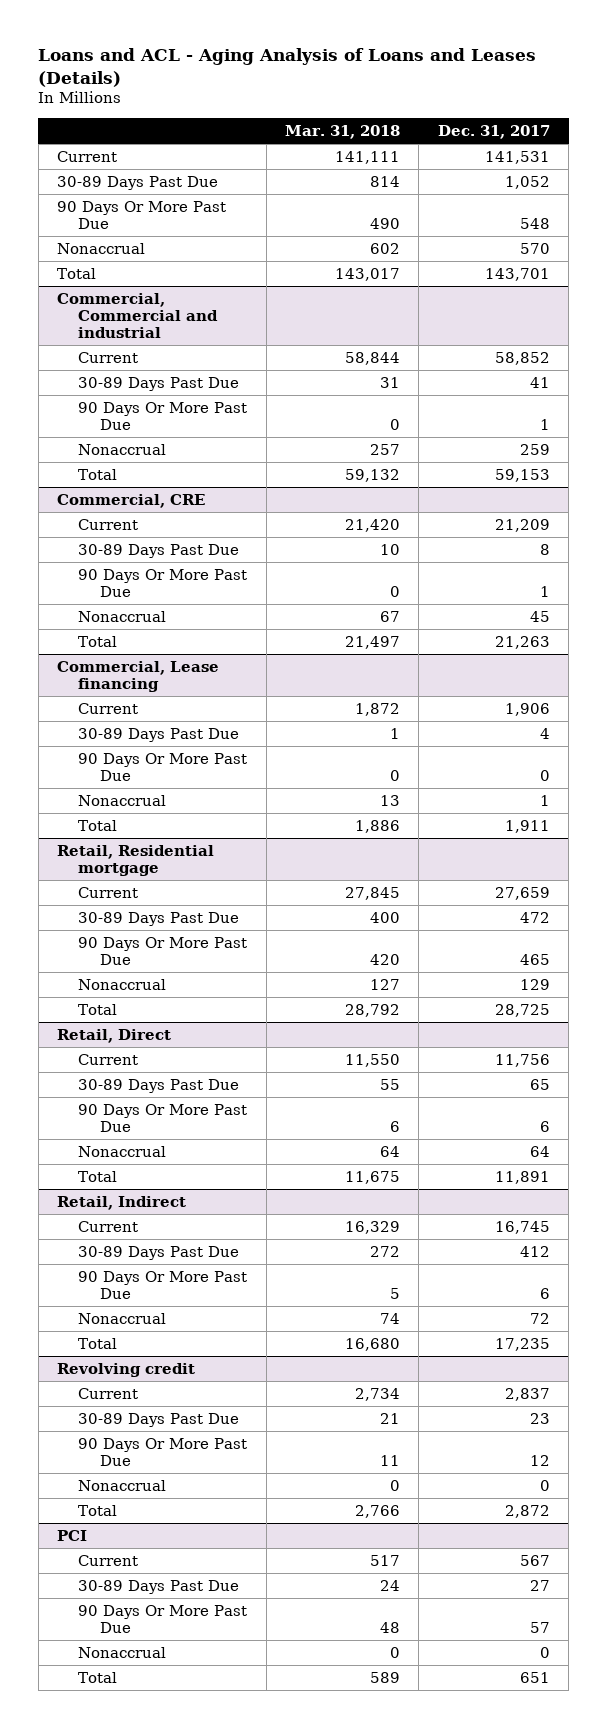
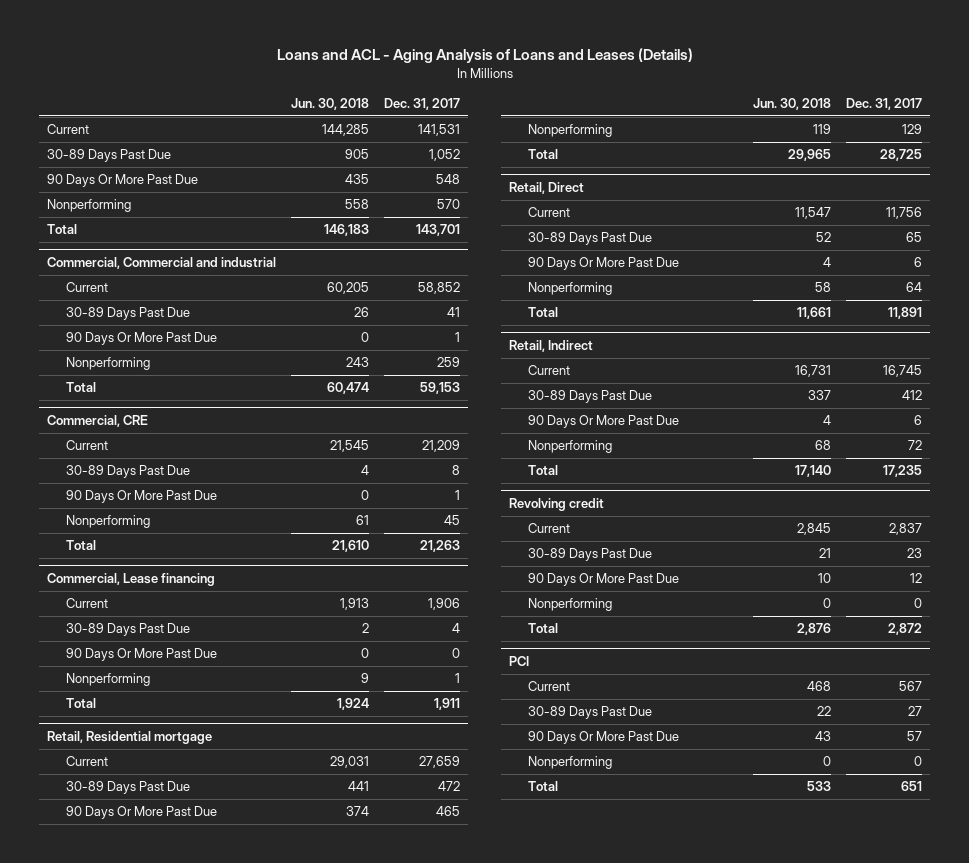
- | Mar. 31, 2018 | Dec. 31, 2017
+ | Jun. 30, 2018 | Dec. 31, 2017
- Nonaccrual | 602 | 570
+ Nonperforming | 558 | 570
@ Commercial, Commercial and industrial
- Nonaccrual | 257 | 259
+ Nonperforming | 243 | 259
@ Commercial, CRE
- Nonaccrual | 67 | 45
+ Nonperforming | 61 | 45
@ Commercial, Lease financing
- Nonaccrual | 13 | 1
+ Nonperforming | 9 | 1
@ Retail, Residential mortgage
- Nonaccrual | 127 | 129
+ Nonperforming | 119 | 129
@ Retail, Direct
- Nonaccrual | 64 | 64
+ Nonperforming | 58 | 64
@ Retail, Indirect
- Nonaccrual | 74 | 72
+ Nonperforming | 68 | 72
@ Revolving credit
- Nonaccrual | 0 | 0
+ Nonperforming | 0 | 0
@ PCI
- Nonaccrual | 0 | 0
+ Nonperforming | 0 | 0

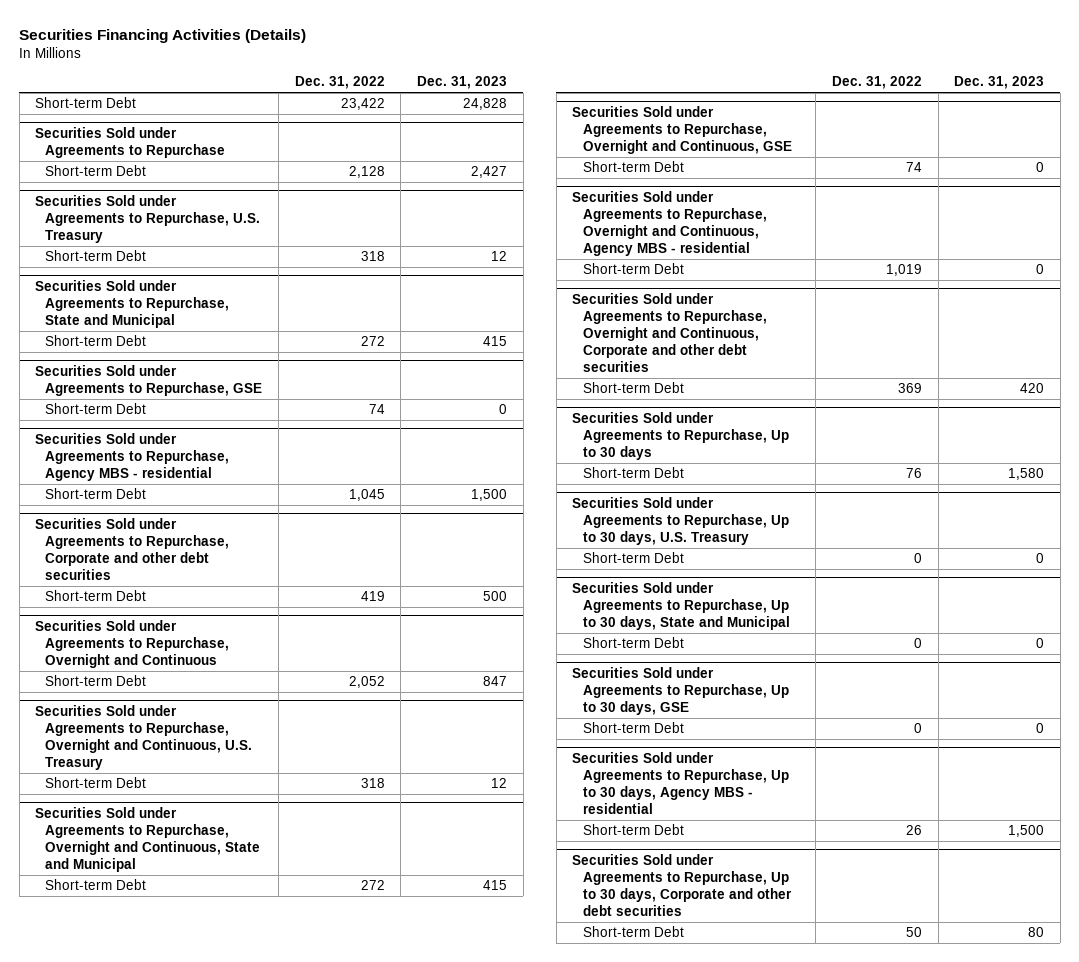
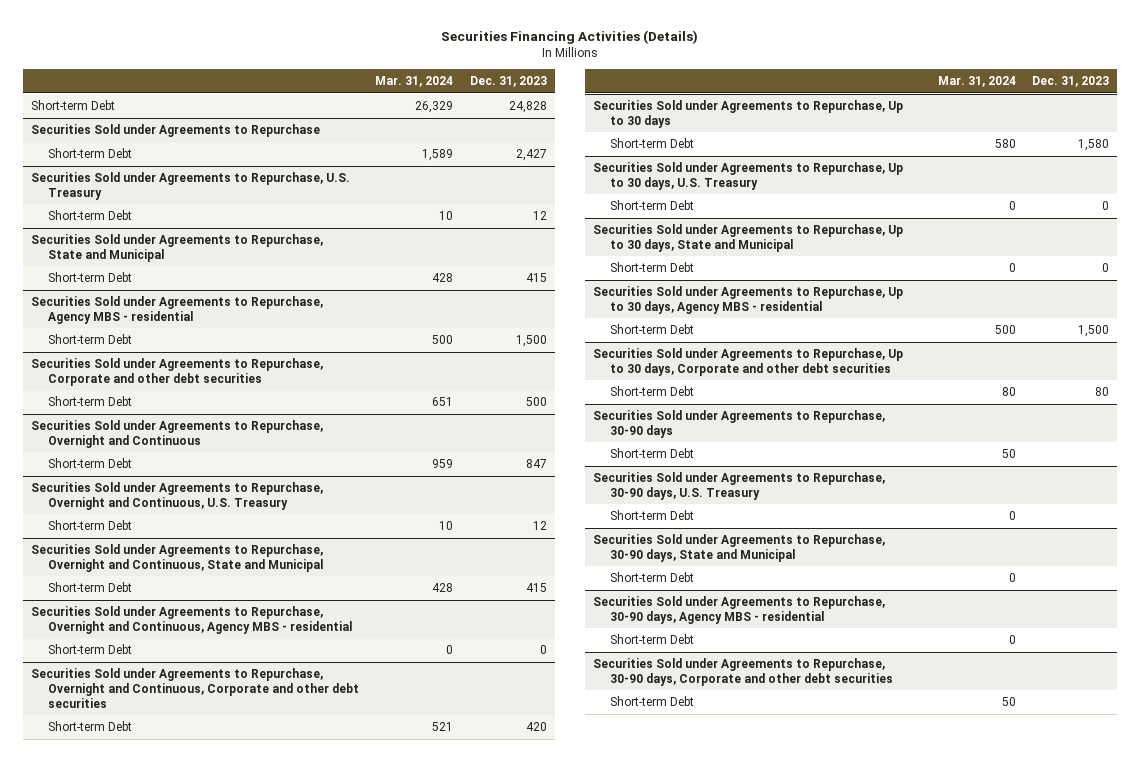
- | Dec. 31, 2022 | Dec. 31, 2023
+ | Mar. 31, 2024 | Dec. 31, 2023
- Securities Sold under Agreements to Repurchase, GSE
- Short-term Debt | 74 | 0
- Securities Sold under Agreements to Repurchase, Overnight and Continuous, GSE
- Short-term Debt | 74 | 0
- Securities Sold under Agreements to Repurchase, Up to 30 days, GSE
- Short-term Debt | 0 | 0
+ Securities Sold under Agreements to Repurchase, 30-90 days
+ Short-term Debt | 50 |
+ Securities Sold under Agreements to Repurchase, 30-90 days, U.S. Treasury
+ Short-term Debt | 0 |
+ Securities Sold under Agreements to Repurchase, 30-90 days, State and Municipal
+ Short-term Debt | 0 |
+ Securities Sold under Agreements to Repurchase, 30-90 days, Agency MBS - residential
+ Short-term Debt | 0 |
+ Securities Sold under Agreements to Repurchase, 30-90 days, Corporate and other debt securities
+ Short-term Debt | 50 |

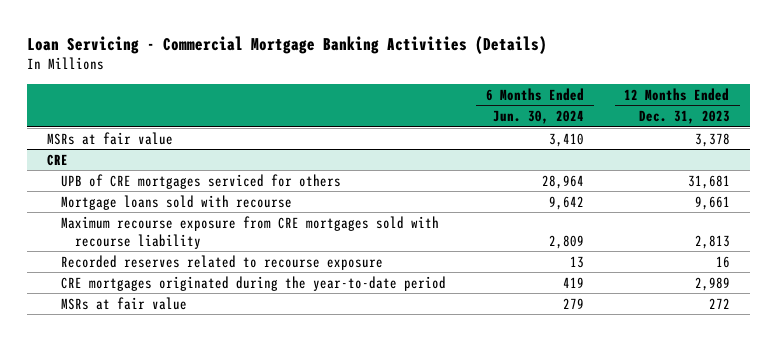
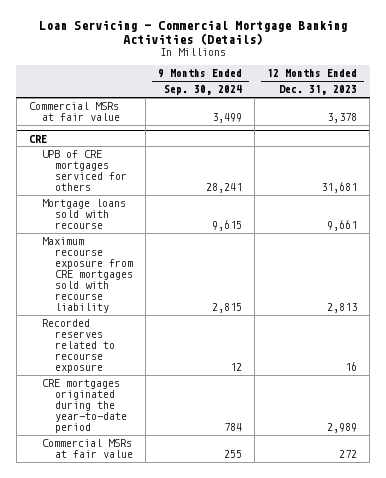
- | 6 Months Ended Jun. 30, 2024 | 12 Months Ended Dec. 31, 2023
+ | 9 Months Ended Sep. 30, 2024 | 12 Months Ended Dec. 31, 2023
- MSRs at fair value | 3,410 | 3,378
+ Commercial MSRs at fair value | 3,499 | 3,378
@ CRE
- MSRs at fair value | 279 | 272
+ Commercial MSRs at fair value | 255 | 272

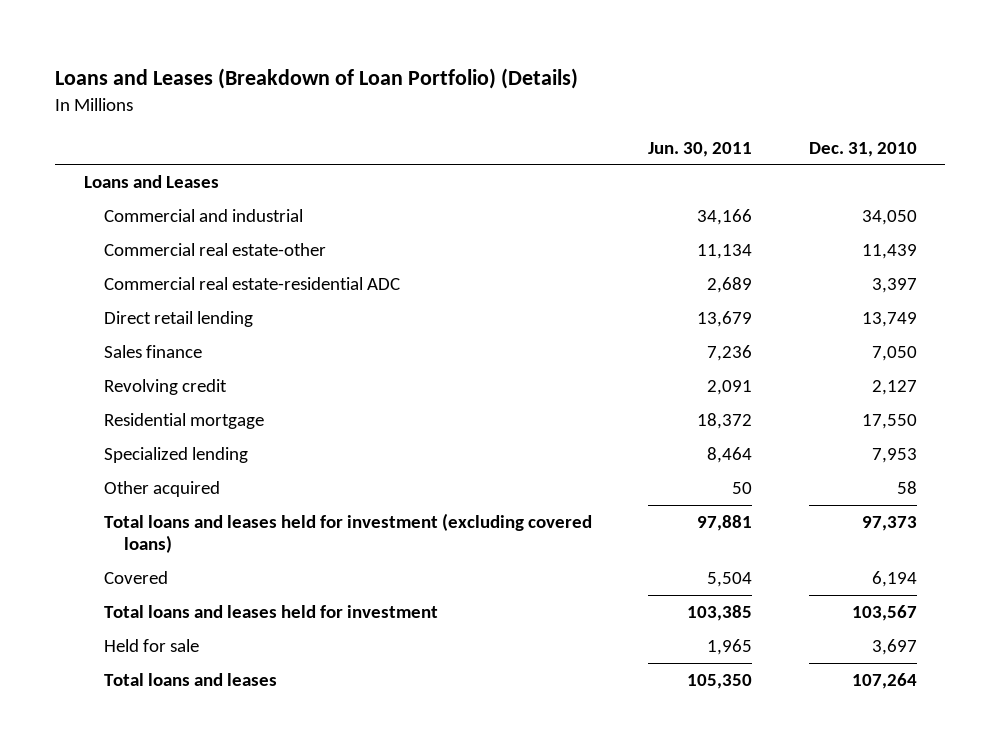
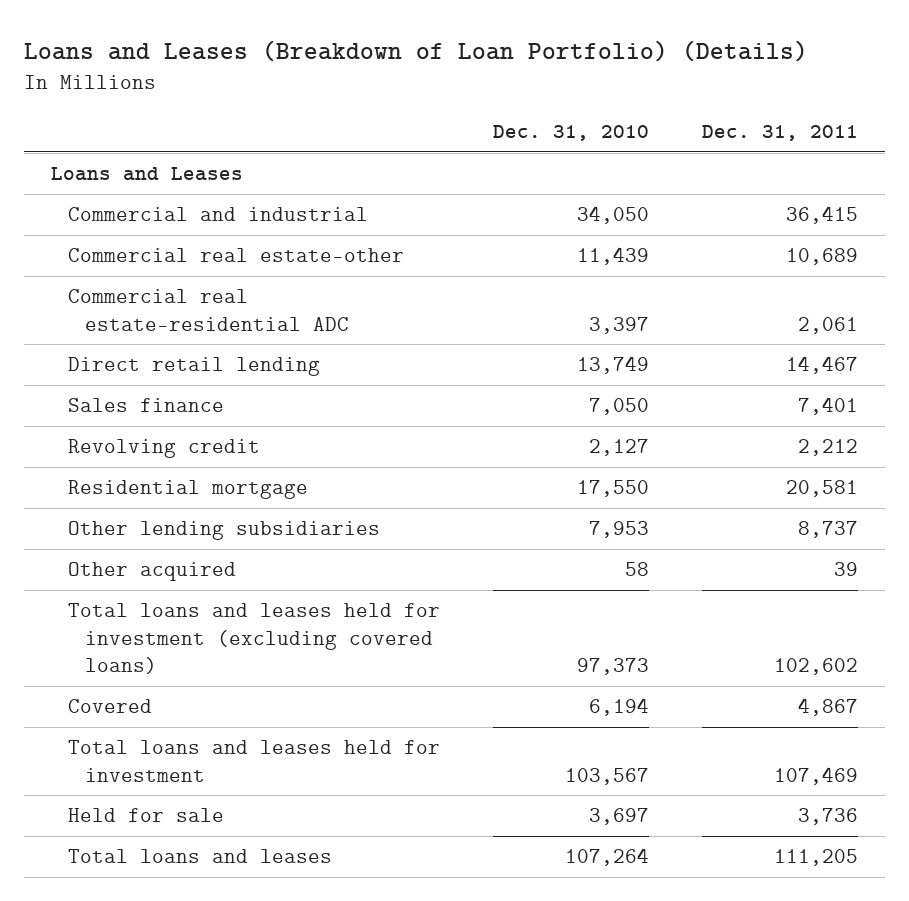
- | Jun. 30, 2011 | Dec. 31, 2010
+ | Dec. 31, 2010 | Dec. 31, 2011
- Specialized lending | 8,464 | 7,953
+ Other lending subsidiaries | 7,953 | 8,737

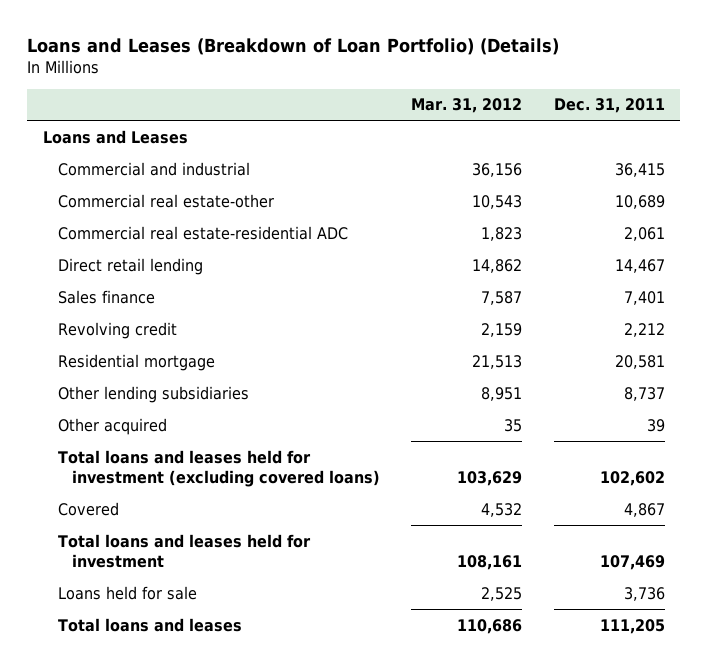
- | Dec. 31, 2010 | Dec. 31, 2011
+ | Mar. 31, 2012 | Dec. 31, 2011
- Held for sale | 3,697 | 3,736
+ Loans held for sale | 2,525 | 3,736

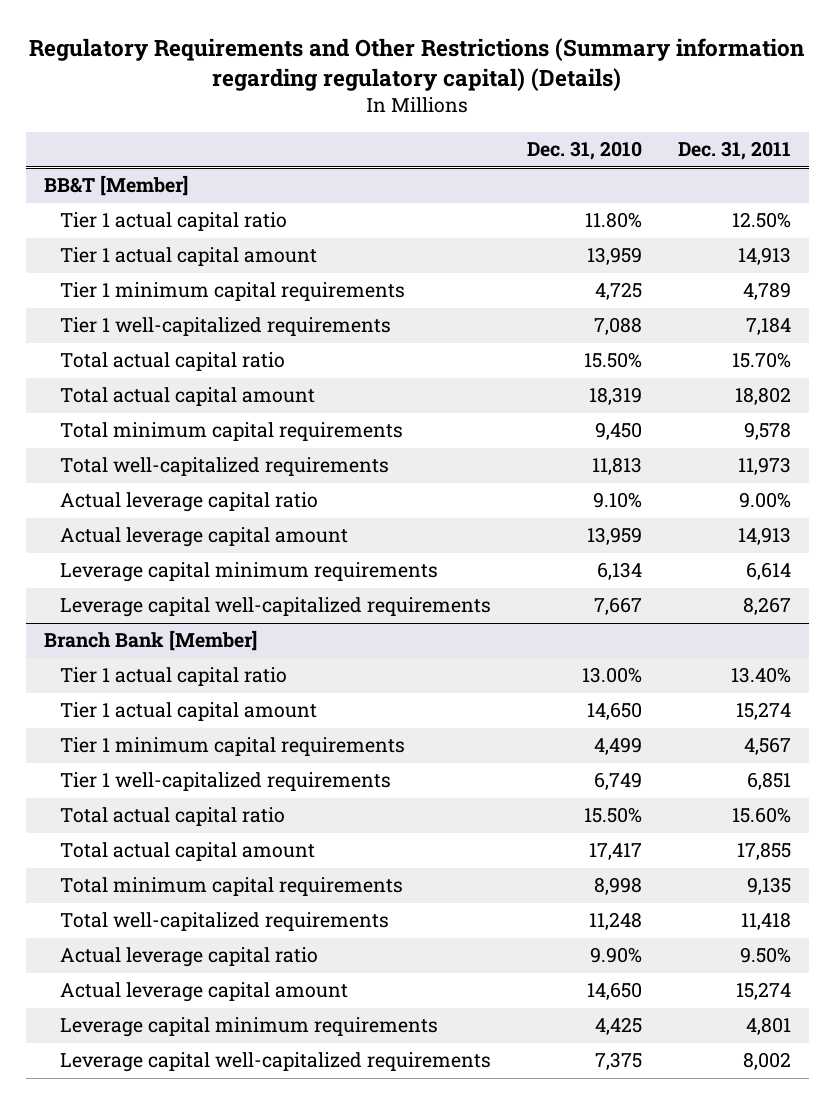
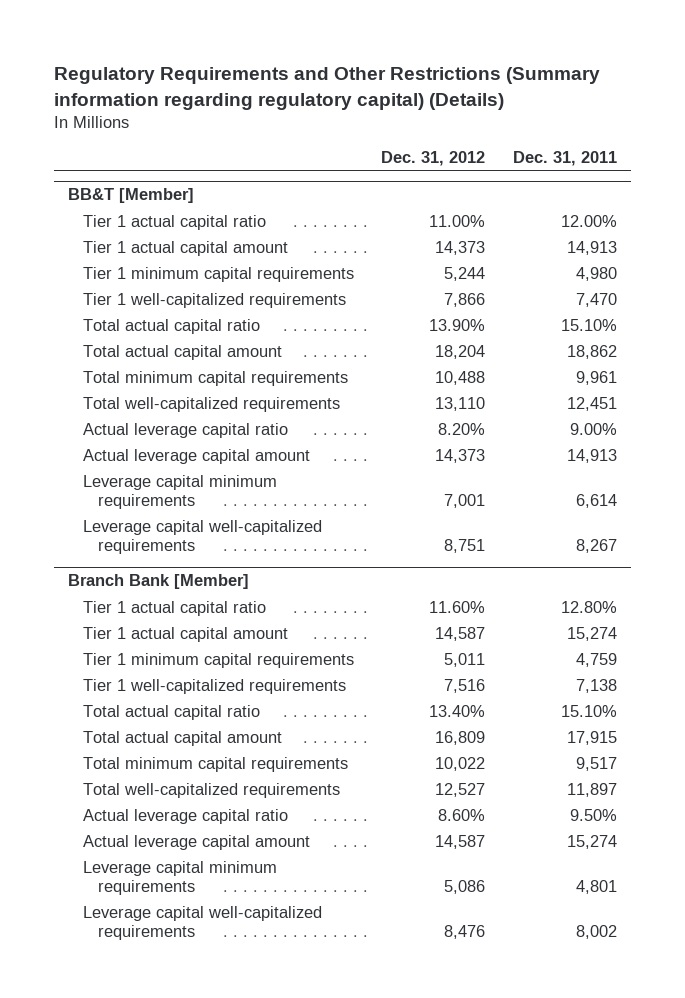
- | Dec. 31, 2010 | Dec. 31, 2011
+ | Dec. 31, 2012 | Dec. 31, 2011
@ BB&T [Member]
- Tier 1 actual capital ratio | 11.80% | 12.50%
+ Tier 1 actual capital ratio | 11.00% | 12.00%
- Tier 1 minimum capital requirements | 4,725 | 4,789
- Tier 1 well-capitalized requirements | 7,088 | 7,184
- Total actual capital ratio | 15.50% | 15.70%
- Total actual capital amount | 18,319 | 18,802
- Total minimum capital requirements | 9,450 | 9,578
- Total well-capitalized requirements | 11,813 | 11,973
+ Tier 1 minimum capital requirements | 5,244 | 4,980
+ Tier 1 well-capitalized requirements | 7,866 | 7,470
+ Total actual capital ratio | 13.90% | 15.10%
+ Total actual capital amount | 18,204 | 18,862
+ Total minimum capital requirements | 10,488 | 9,961
+ Total well-capitalized requirements | 13,110 | 12,451
@ Branch Bank [Member]
- Tier 1 actual capital ratio | 13.00% | 13.40%
+ Tier 1 actual capital ratio | 11.60% | 12.80%
- Tier 1 minimum capital requirements | 4,499 | 4,567
- Tier 1 well-capitalized requirements | 6,749 | 6,851
- Total actual capital ratio | 15.50% | 15.60%
- Total actual capital amount | 17,417 | 17,855
- Total minimum capital requirements | 8,998 | 9,135
- Total well-capitalized requirements | 11,248 | 11,418
+ Tier 1 minimum capital requirements | 5,011 | 4,759
+ Tier 1 well-capitalized requirements | 7,516 | 7,138
+ Total actual capital ratio | 13.40% | 15.10%
+ Total actual capital amount | 16,809 | 17,915
+ Total minimum capital requirements | 10,022 | 9,517
+ Total well-capitalized requirements | 12,527 | 11,897

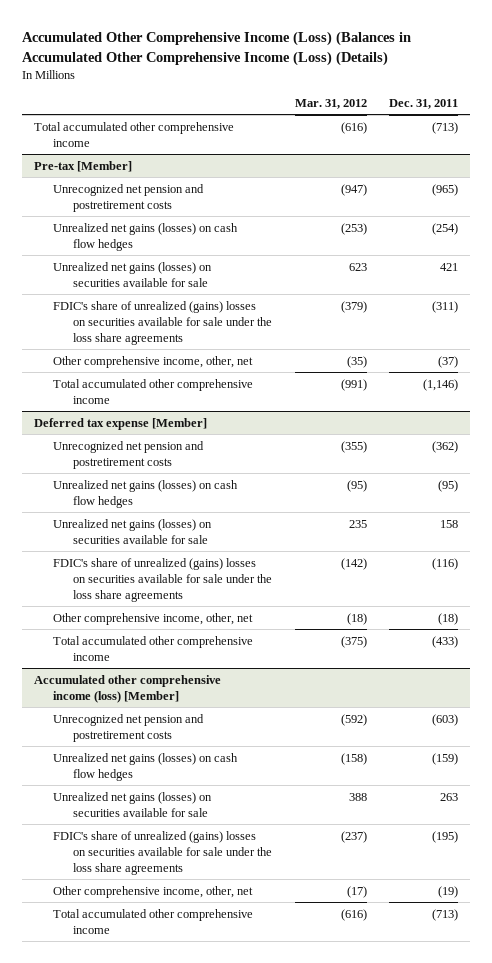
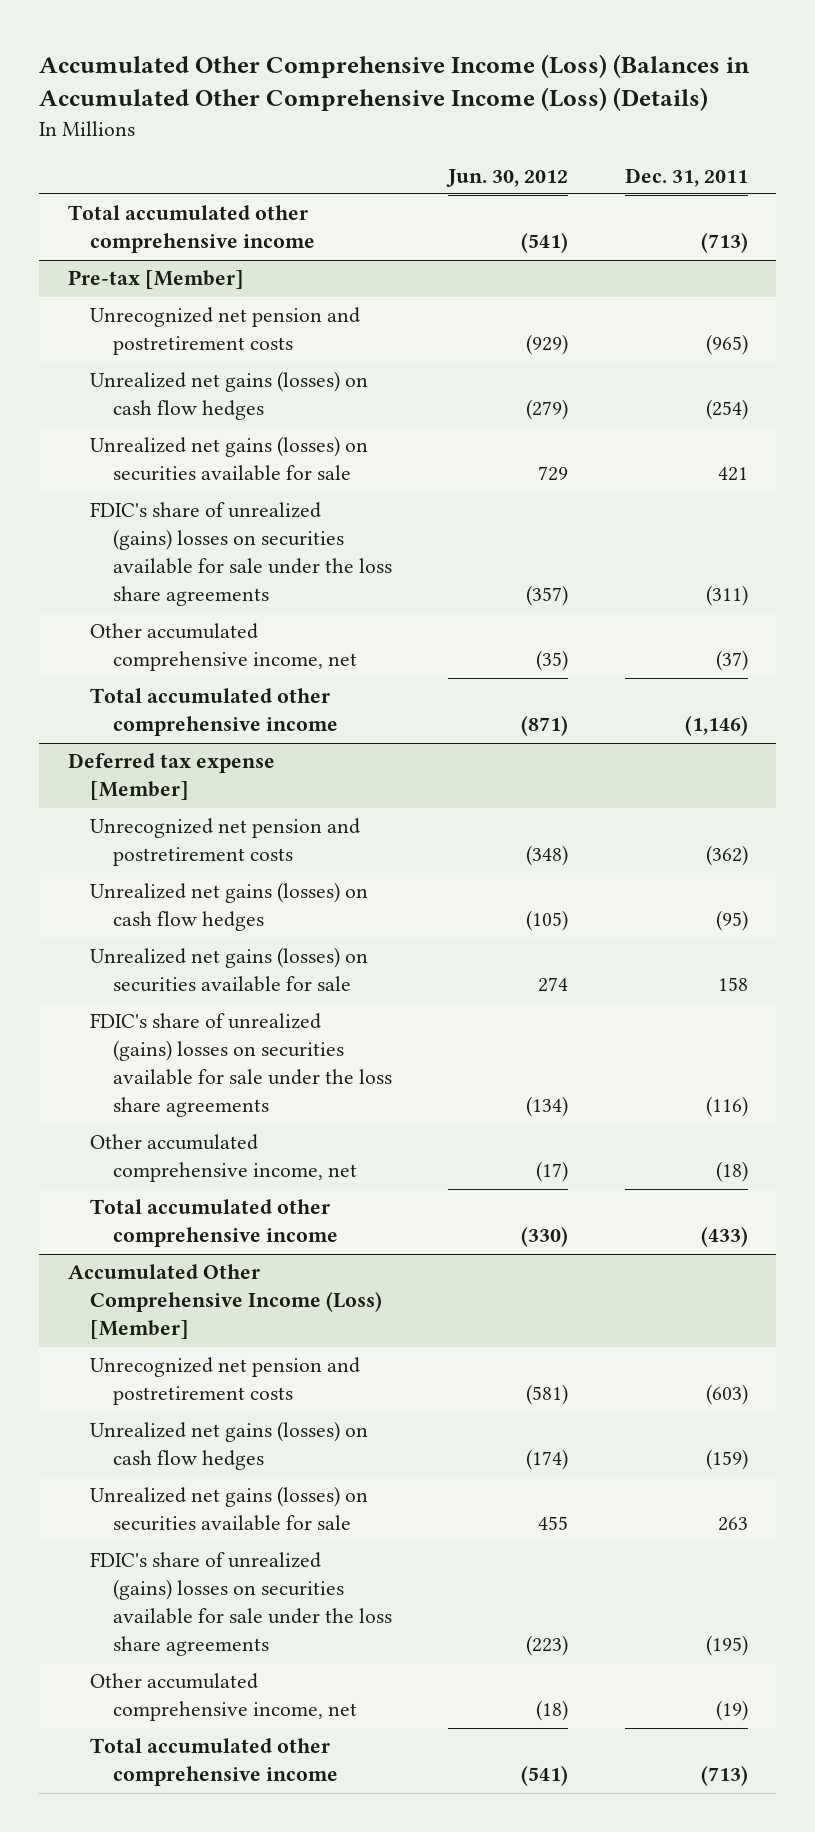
- | Mar. 31, 2012 | Dec. 31, 2011
+ | Jun. 30, 2012 | Dec. 31, 2011
@ Pre-tax [Member]
- Other comprehensive income, other, net | (35) | (37)
+ Other accumulated comprehensive income, net | (35) | (37)
@ Deferred tax expense [Member]
- Other comprehensive income, other, net | (18) | (18)
+ Other accumulated comprehensive income, net | (17) | (18)
- Accumulated other comprehensive income (loss) [Member]
+ Accumulated Other Comprehensive Income (Loss) [Member]
- Other comprehensive income, other, net | (17) | (19)
+ Other accumulated comprehensive income, net | (18) | (19)

